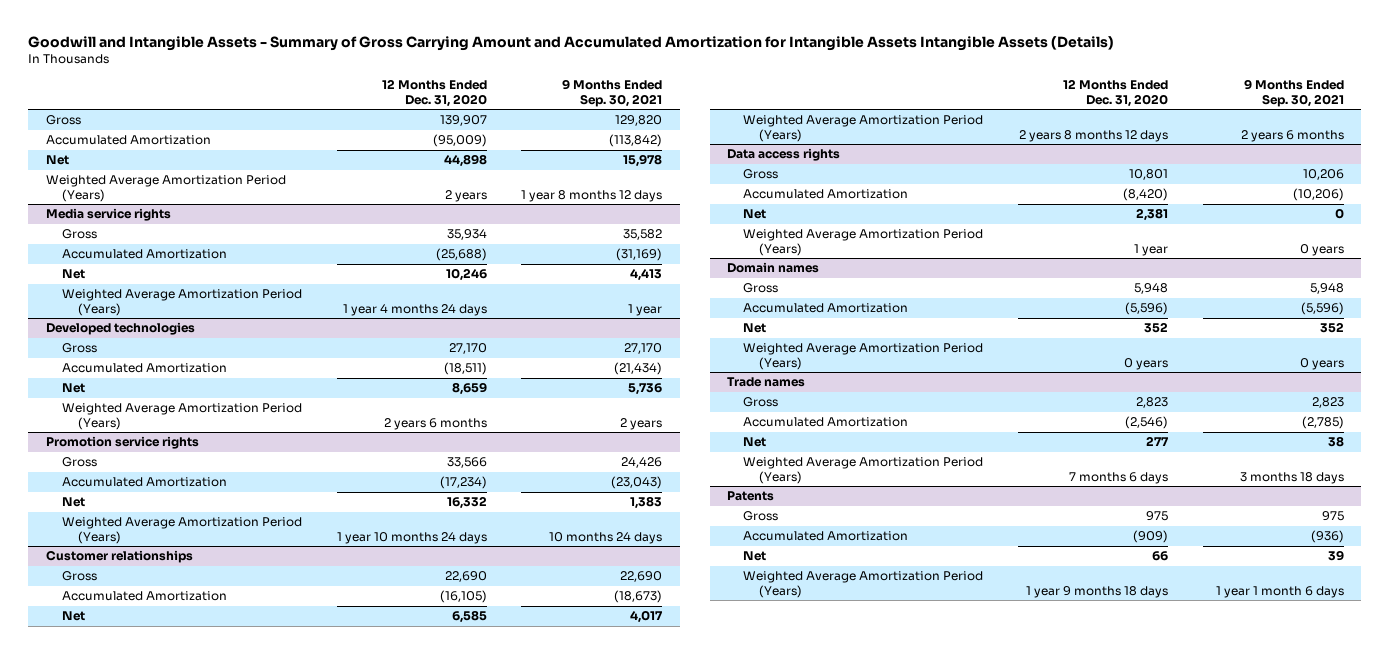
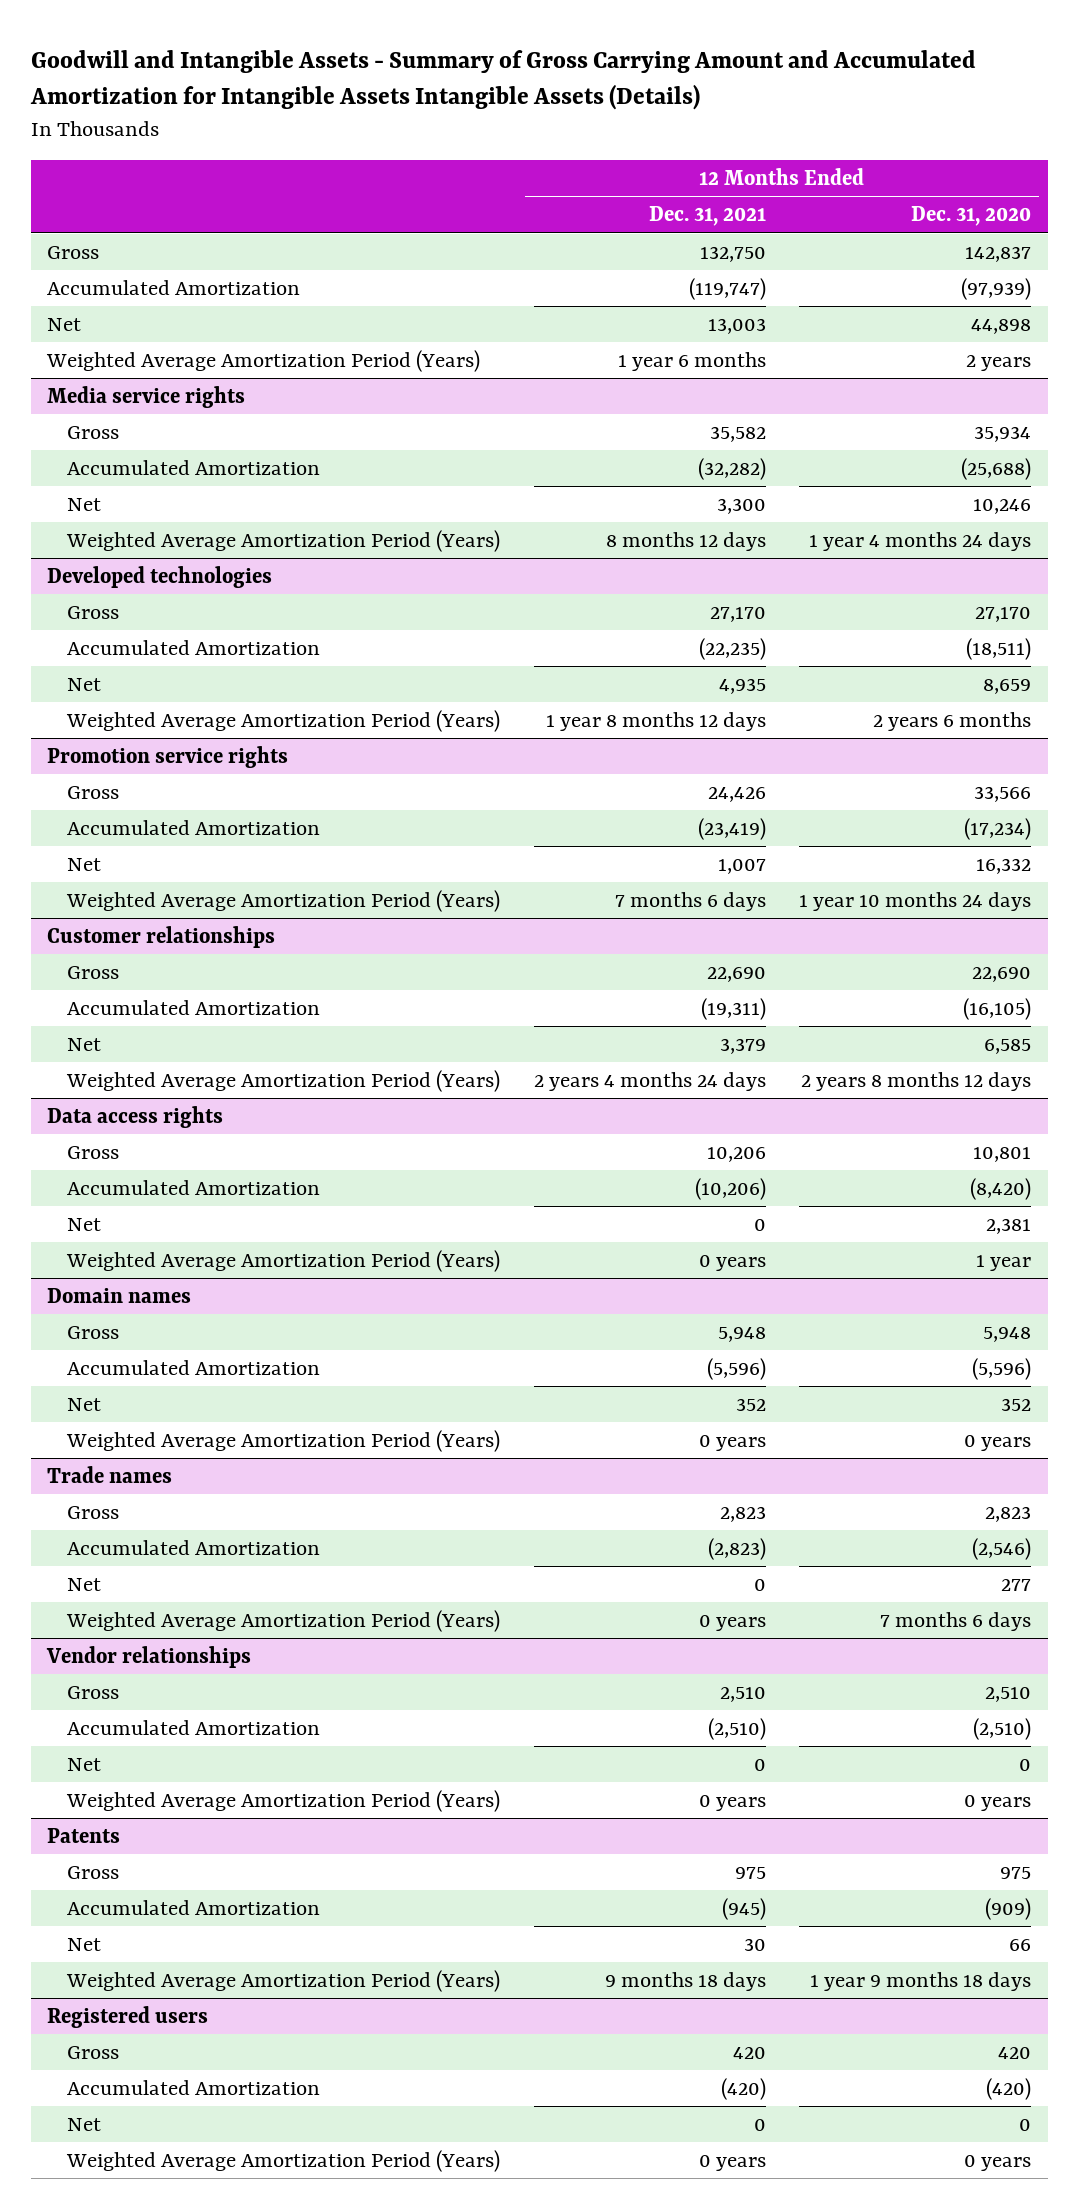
- | 12 Months Ended Dec. 31, 2020 | 9 Months Ended Sep. 30, 2021
+ | 12 Months Ended Dec. 31, 2021 | 12 Months Ended Dec. 31, 2020
- Gross | 139,907 | 129,820
- Accumulated Amortization | (95,009) | (113,842)
+ Gross | 132,750 | 142,837
+ Accumulated Amortization | (119,747) | (97,939)
+ Vendor relationships
+ Gross | 2,510 | 2,510
+ Accumulated Amortization | (2,510) | (2,510)
+ Net | 0 | 0
+ Weighted Average Amortization Period (Years) | 0 years | 0 years
+ Registered users
+ Gross | 420 | 420
+ Accumulated Amortization | (420) | (420)
+ Net | 0 | 0
+ Weighted Average Amortization Period (Years) | 0 years | 0 years

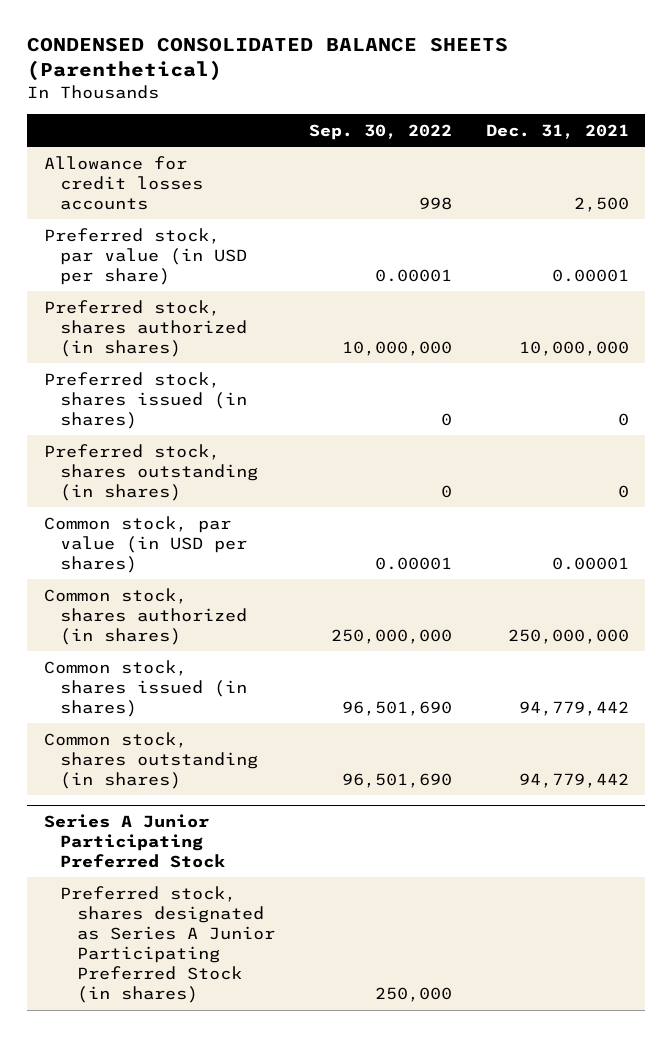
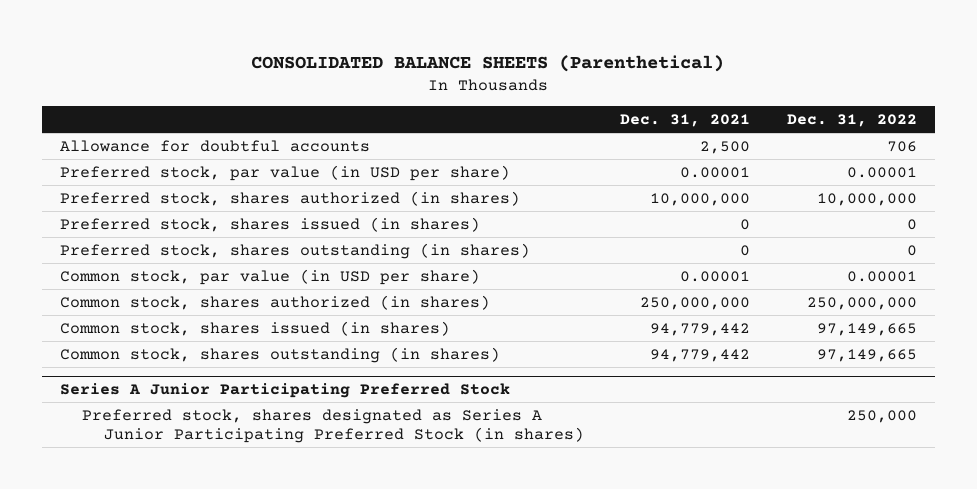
- CONDENSED CONSOLIDATED BALANCE SHEETS (Parenthetical)
+ CONSOLIDATED BALANCE SHEETS (Parenthetical)
- | Sep. 30, 2022 | Dec. 31, 2021
+ | Dec. 31, 2021 | Dec. 31, 2022
- Allowance for credit losses accounts | 998 | 2,500
+ Allowance for doubtful accounts | 2,500 | 706
- Common stock, par value (in USD per shares) | 0.00001 | 0.00001
+ Common stock, par value (in USD per share) | 0.00001 | 0.00001

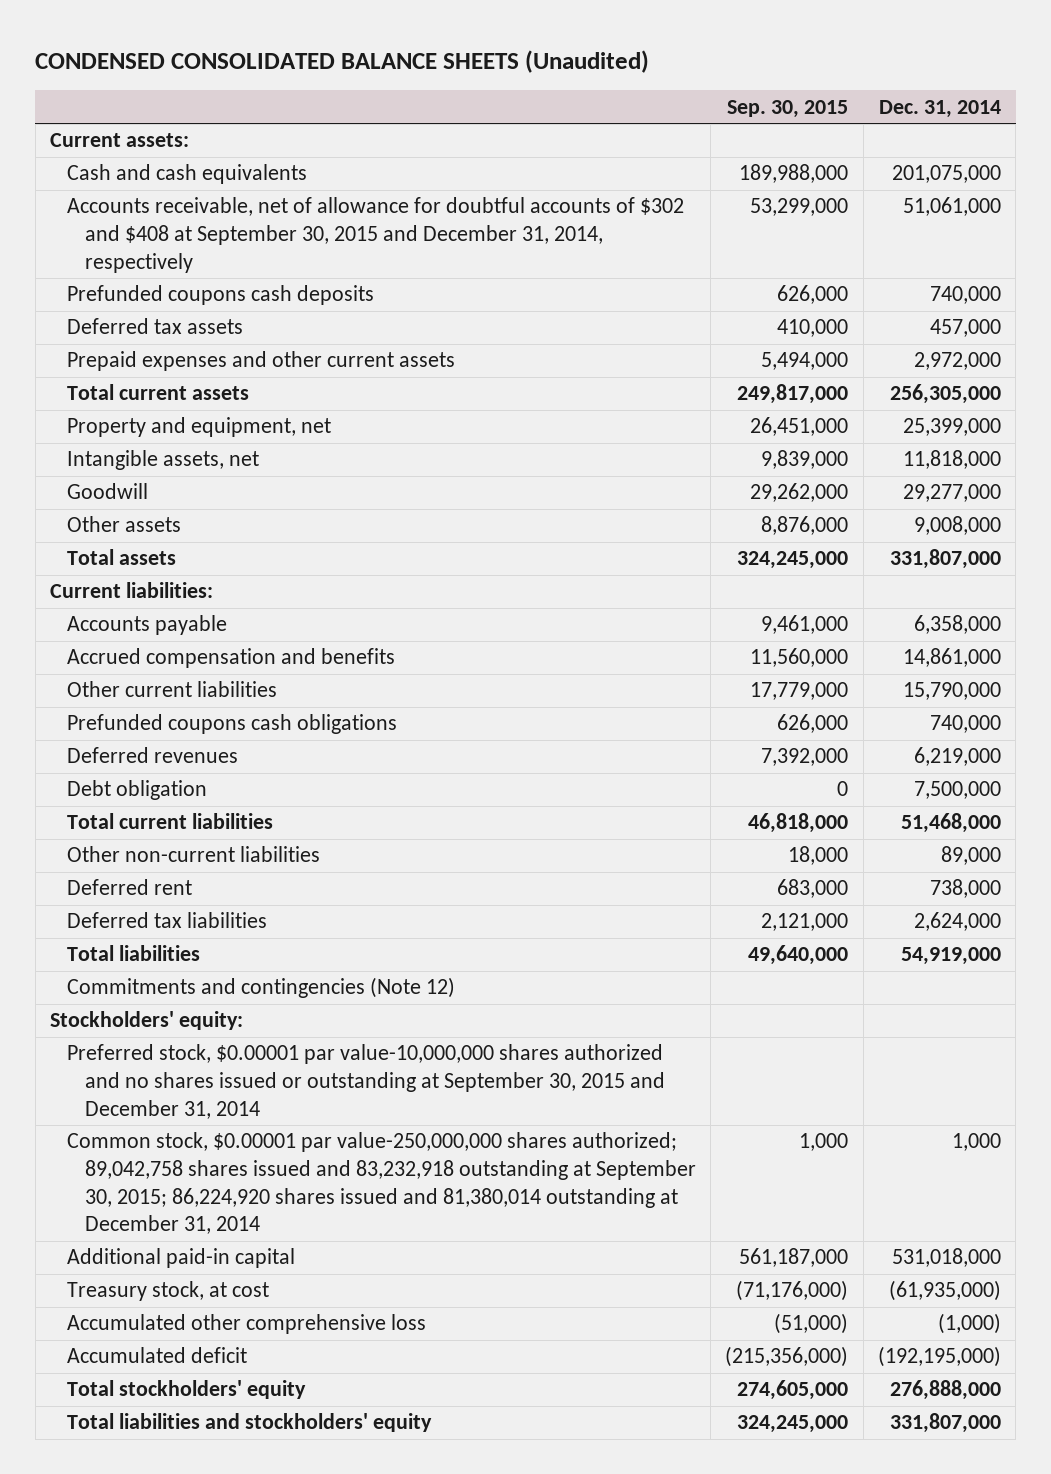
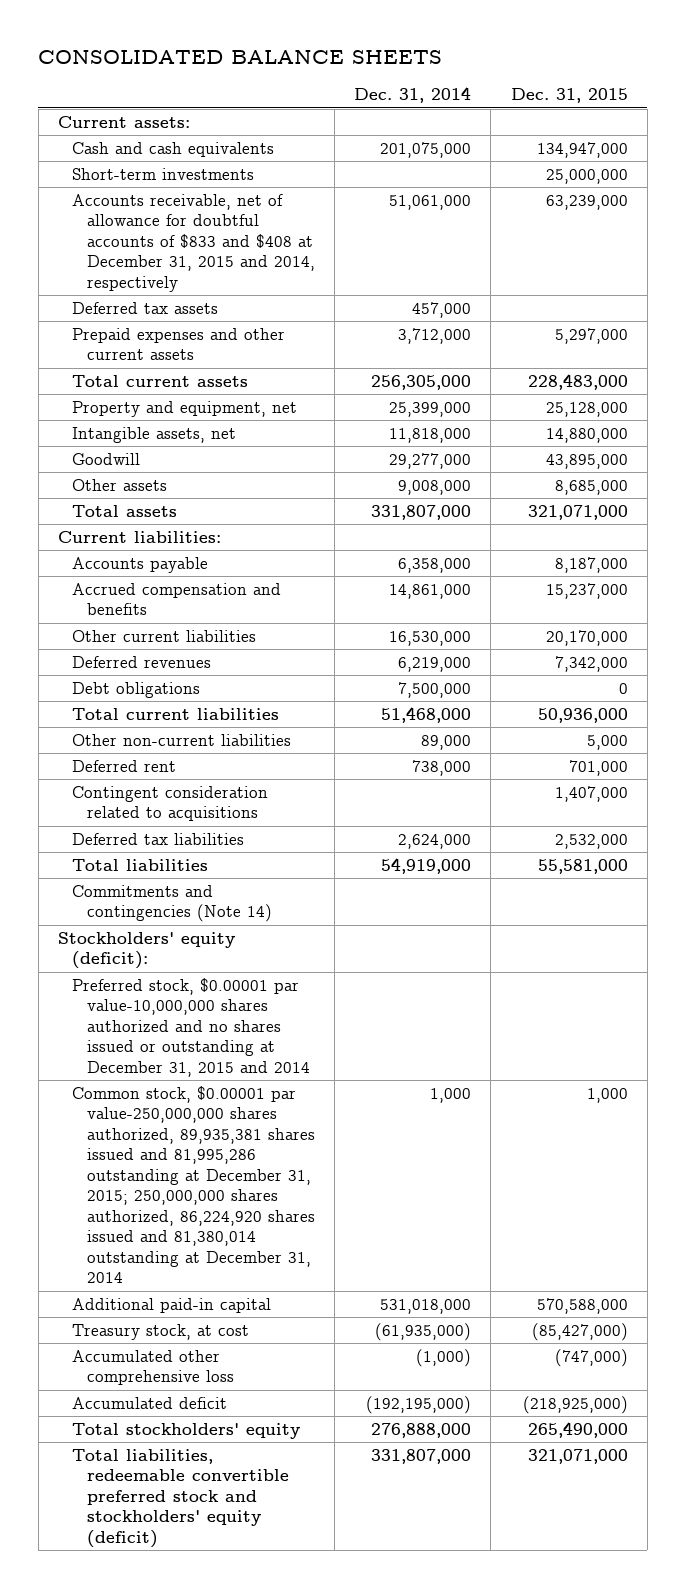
- CONDENSED CONSOLIDATED BALANCE SHEETS (Unaudited)
+ CONSOLIDATED BALANCE SHEETS
- | Sep. 30, 2015 | Dec. 31, 2014
+ | Dec. 31, 2014 | Dec. 31, 2015
- Accounts receivable, net of allowance for doubtful accounts of $302 and $408 at September 30, 2015 and December 31, 2014, respectively | 53,299,000 | 51,061,000
- Prefunded coupons cash deposits | 626,000 | 740,000
+ Short-term investments | | 25,000,000
+ Accounts receivable, net of allowance for doubtful accounts of $833 and $408 at December 31, 2015 and 2014, respectively | 51,061,000 | 63,239,000
- Prepaid expenses and other current assets | 5,494,000 | 2,972,000
+ Prepaid expenses and other current assets | 3,712,000 | 5,297,000
- Other current liabilities | 17,779,000 | 15,790,000
- Prefunded coupons cash obligations | 626,000 | 740,000
+ Other current liabilities | 16,530,000 | 20,170,000
- Debt obligation | 0 | 7,500,000
+ Debt obligations | 7,500,000 | 0
+ Contingent consideration related to acquisitions | | 1,407,000
- Commitments and contingencies (Note 12)
- Stockholders' equity:
- Preferred stock, $0.00001 par value-10,000,000 shares authorized and no shares issued or outstanding at September 30, 2015 and December 31, 2014
- Common stock, $0.00001 par value-250,000,000 shares authorized; 89,042,758 shares issued and 83,232,918 outstanding at September 30, 2015; 86,224,920 shares issued and 81,380,014 outstanding at December 31, 2014 | 1,000 | 1,000
+ Commitments and contingencies (Note 14)
+ Stockholders' equity (deficit):
+ Preferred stock, $0.00001 par value-10,000,000 shares authorized and no shares issued or outstanding at December 31, 2015 and 2014
+ Common stock, $0.00001 par value-250,000,000 shares authorized, 89,935,381 shares issued and 81,995,286 outstanding at December 31, 2015; 250,000,000 shares authorized, 86,224,920 shares issued and 81,380,014 outstanding at December 31, 2014 | 1,000 | 1,000
- Total liabilities and stockholders' equity | 324,245,000 | 331,807,000
+ Total liabilities, redeemable convertible preferred stock and stockholders' equity (deficit) | 331,807,000 | 321,071,000

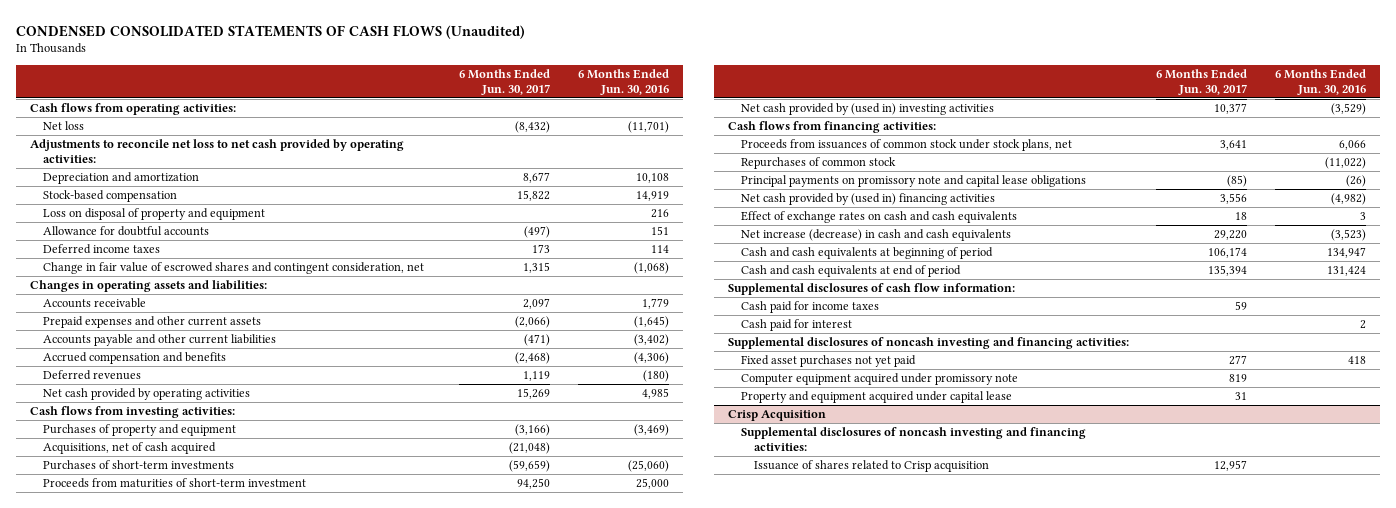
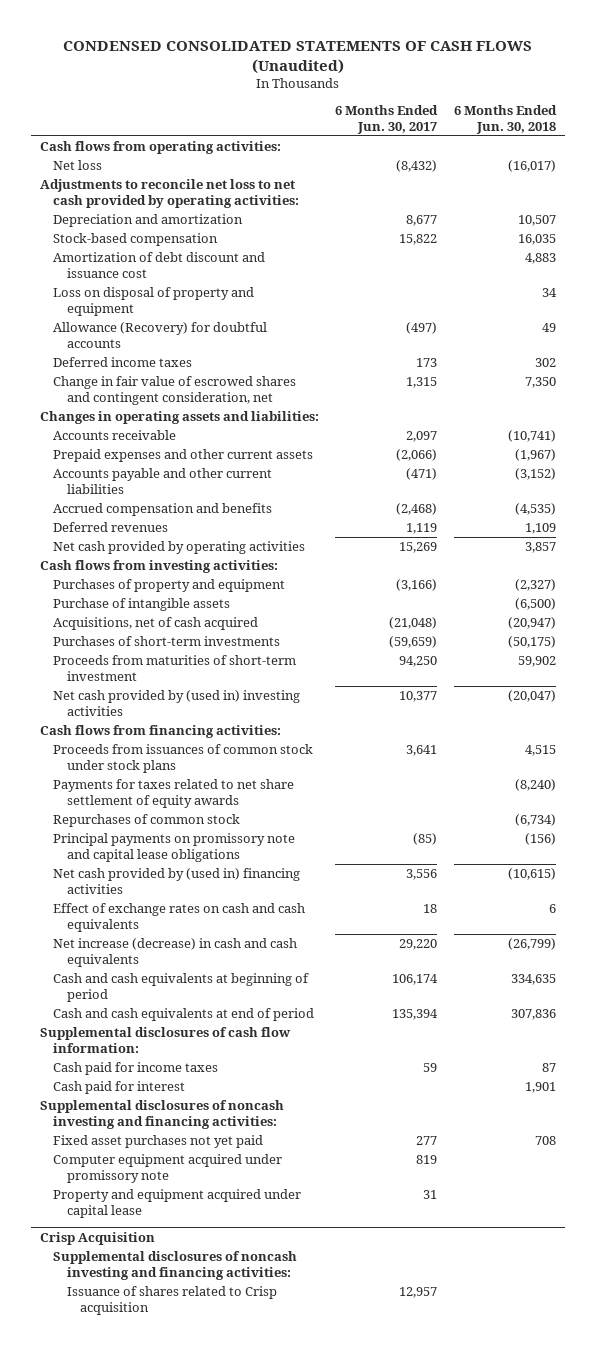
- | 6 Months Ended Jun. 30, 2017 | 6 Months Ended Jun. 30, 2016
+ | 6 Months Ended Jun. 30, 2017 | 6 Months Ended Jun. 30, 2018
+ Amortization of debt discount and issuance cost | | 4,883
- Allowance for doubtful accounts | (497) | 151
+ Allowance (Recovery) for doubtful accounts | (497) | 49
+ Purchase of intangible assets | | (6,500)
- Proceeds from issuances of common stock under stock plans, net | 3,641 | 6,066
+ Proceeds from issuances of common stock under stock plans | 3,641 | 4,515
+ Payments for taxes related to net share settlement of equity awards | | (8,240)

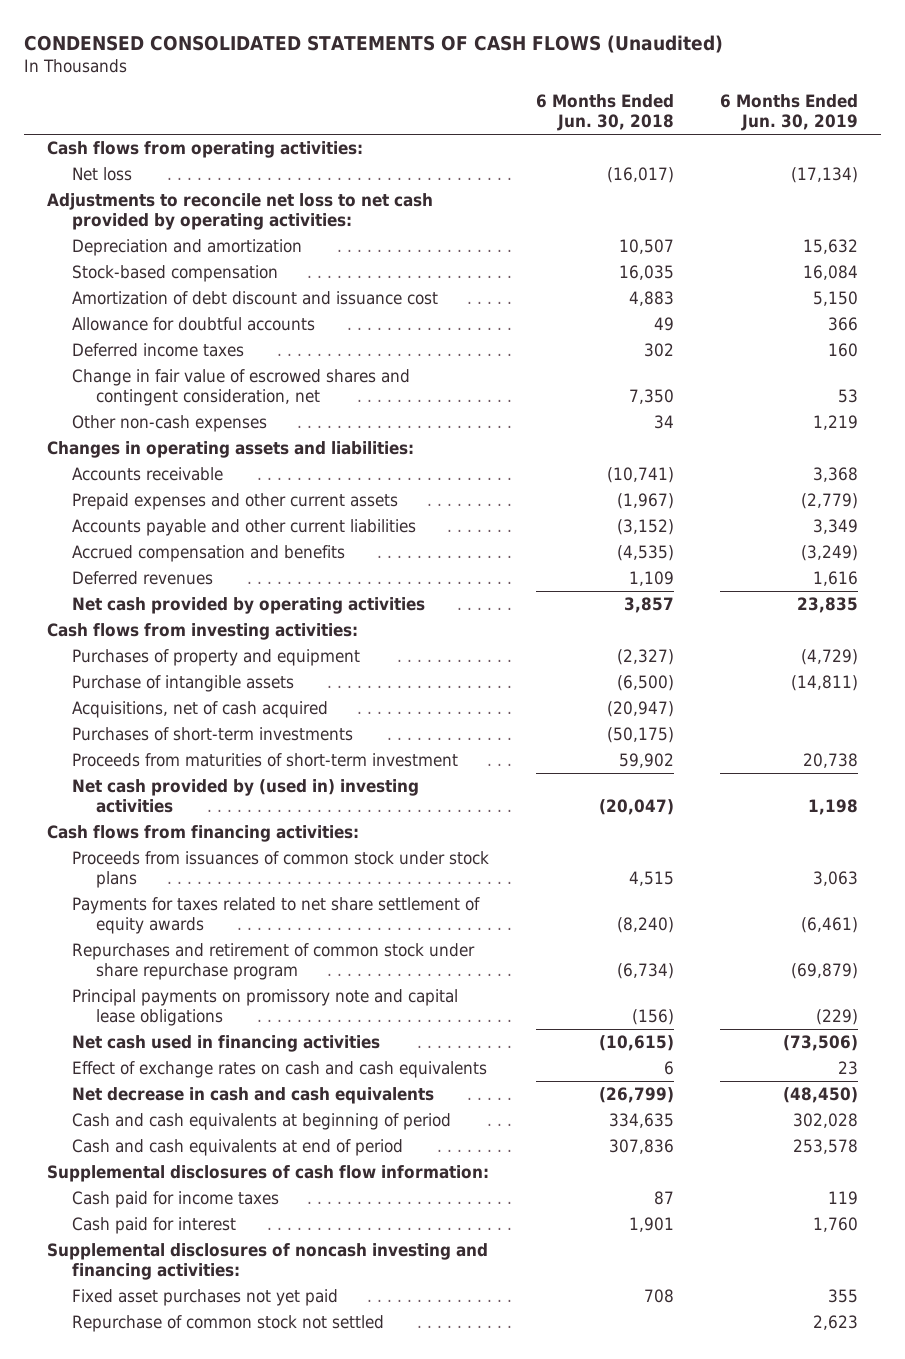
- | 6 Months Ended Jun. 30, 2017 | 6 Months Ended Jun. 30, 2018
+ | 6 Months Ended Jun. 30, 2018 | 6 Months Ended Jun. 30, 2019
- Loss on disposal of property and equipment | | 34
- Allowance (Recovery) for doubtful accounts | (497) | 49
+ Allowance for doubtful accounts | 49 | 366
+ Other non-cash expenses | 34 | 1,219
- Repurchases of common stock | | (6,734)
+ Repurchases and retirement of common stock under share repurchase program | (6,734) | (69,879)
- Net cash provided by (used in) financing activities | 3,556 | (10,615)
+ Net cash used in financing activities | (10,615) | (73,506)
- Net increase (decrease) in cash and cash equivalents | 29,220 | (26,799)
+ Net decrease in cash and cash equivalents | (26,799) | (48,450)
- Computer equipment acquired under promissory note | 819 |
- Property and equipment acquired under capital lease | 31 |
- Crisp Acquisition
- Supplemental disclosures of noncash investing and financing activities:
- Issuance of shares related to Crisp acquisition | 12,957 |
+ Repurchase of common stock not settled | | 2,623

